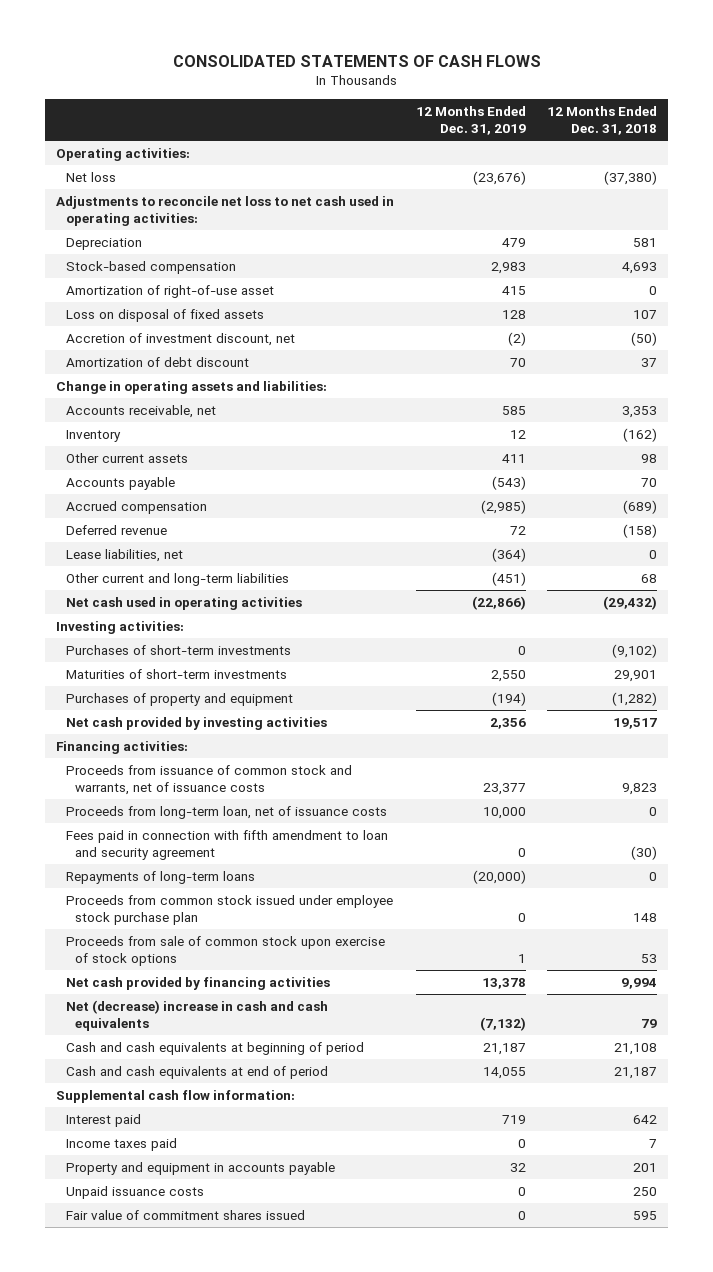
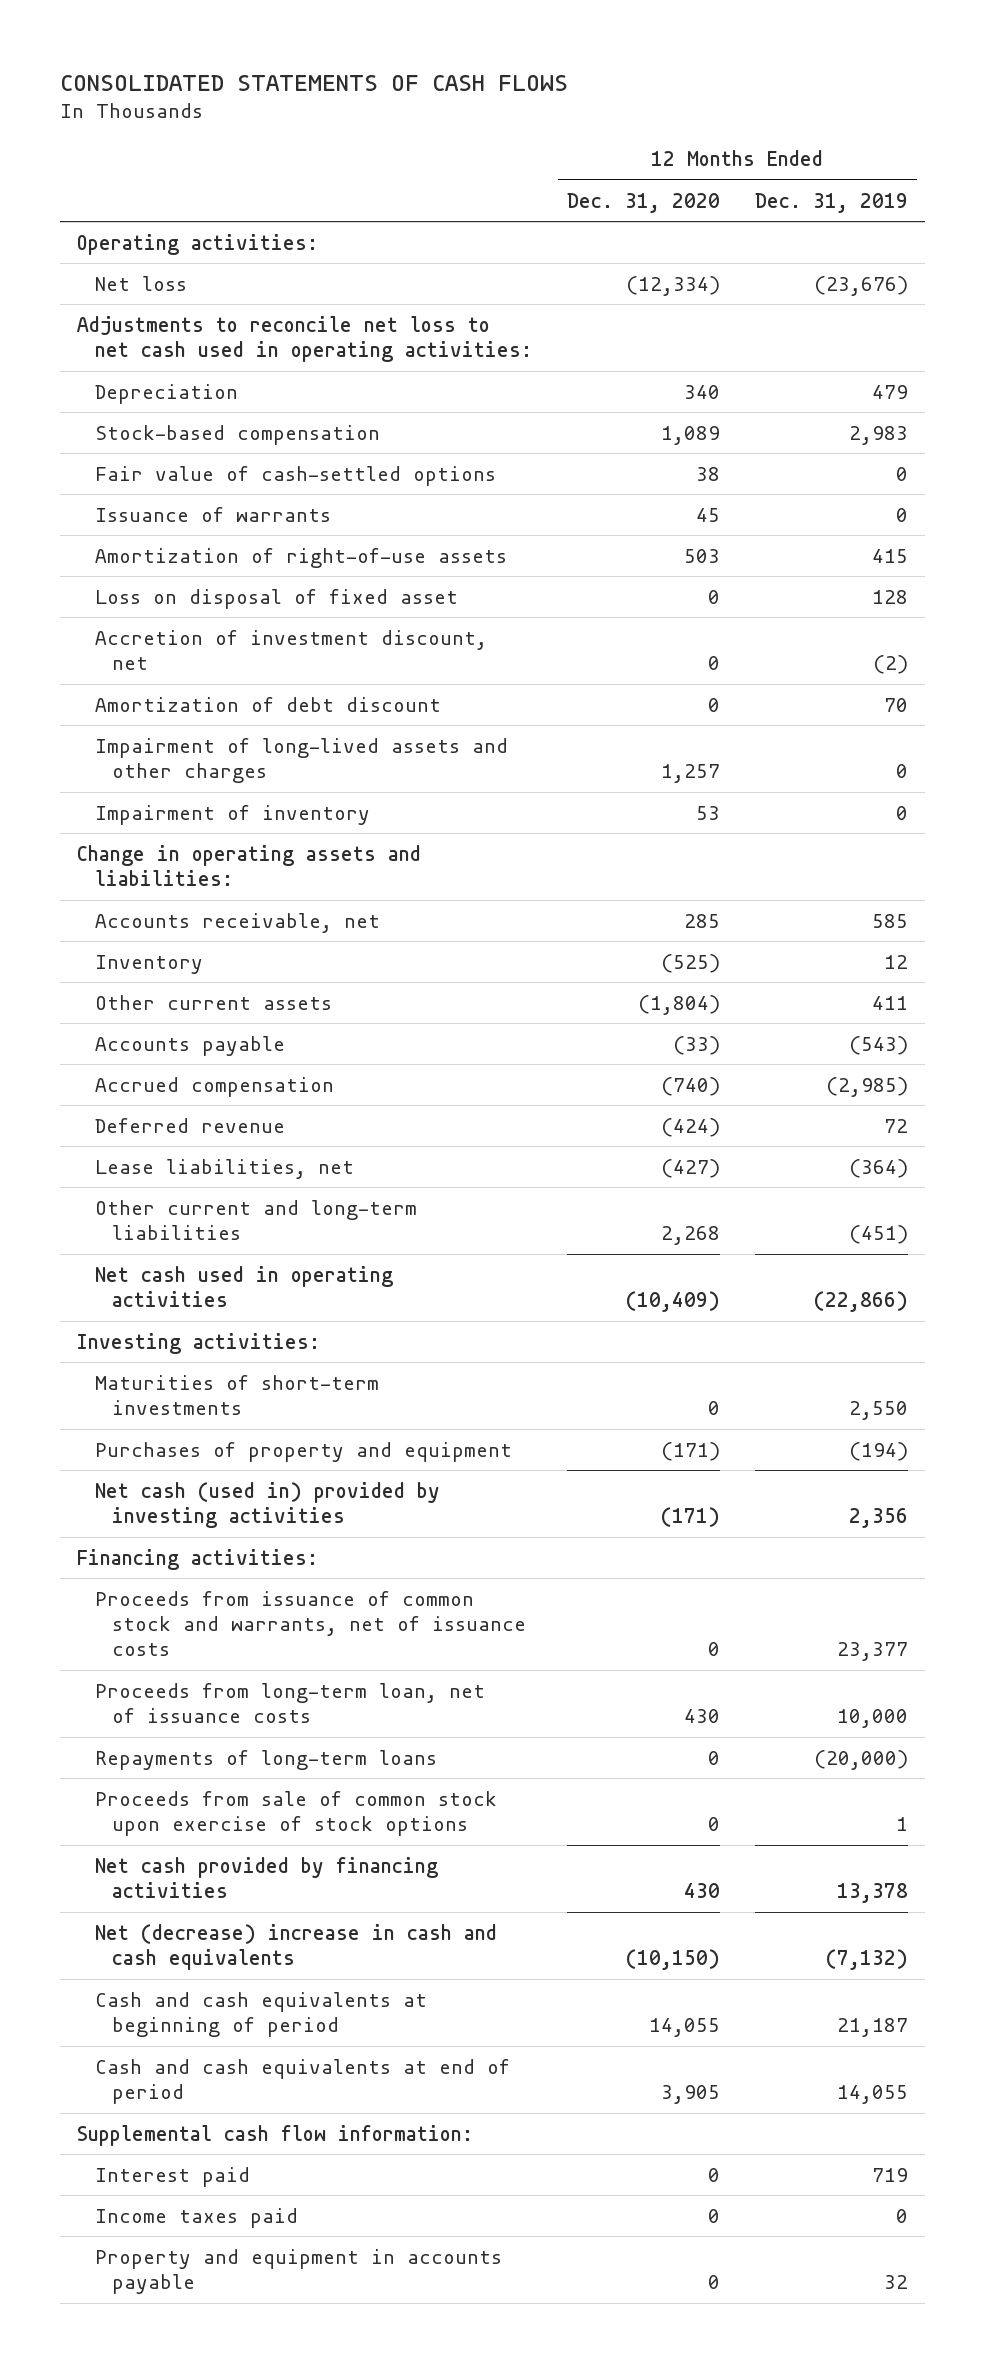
- | 12 Months Ended Dec. 31, 2019 | 12 Months Ended Dec. 31, 2018
+ | 12 Months Ended Dec. 31, 2020 | 12 Months Ended Dec. 31, 2019
- Amortization of right-of-use asset | 415 | 0
- Loss on disposal of fixed assets | 128 | 107
+ Fair value of cash-settled options | 38 | 0
+ Issuance of warrants | 45 | 0
+ Amortization of right-of-use assets | 503 | 415
+ Loss on disposal of fixed asset | 0 | 128
+ Impairment of long-lived assets and other charges | 1,257 | 0
+ Impairment of inventory | 53 | 0
- Purchases of short-term investments | 0 | (9,102)
- Net cash provided by investing activities | 2,356 | 19,517
+ Net cash (used in) provided by investing activities | (171) | 2,356
- Fees paid in connection with fifth amendment to loan and security agreement | 0 | (30)
- Proceeds from common stock issued under employee stock purchase plan | 0 | 148
- Unpaid issuance costs | 0 | 250
- Fair value of commitment shares issued | 0 | 595

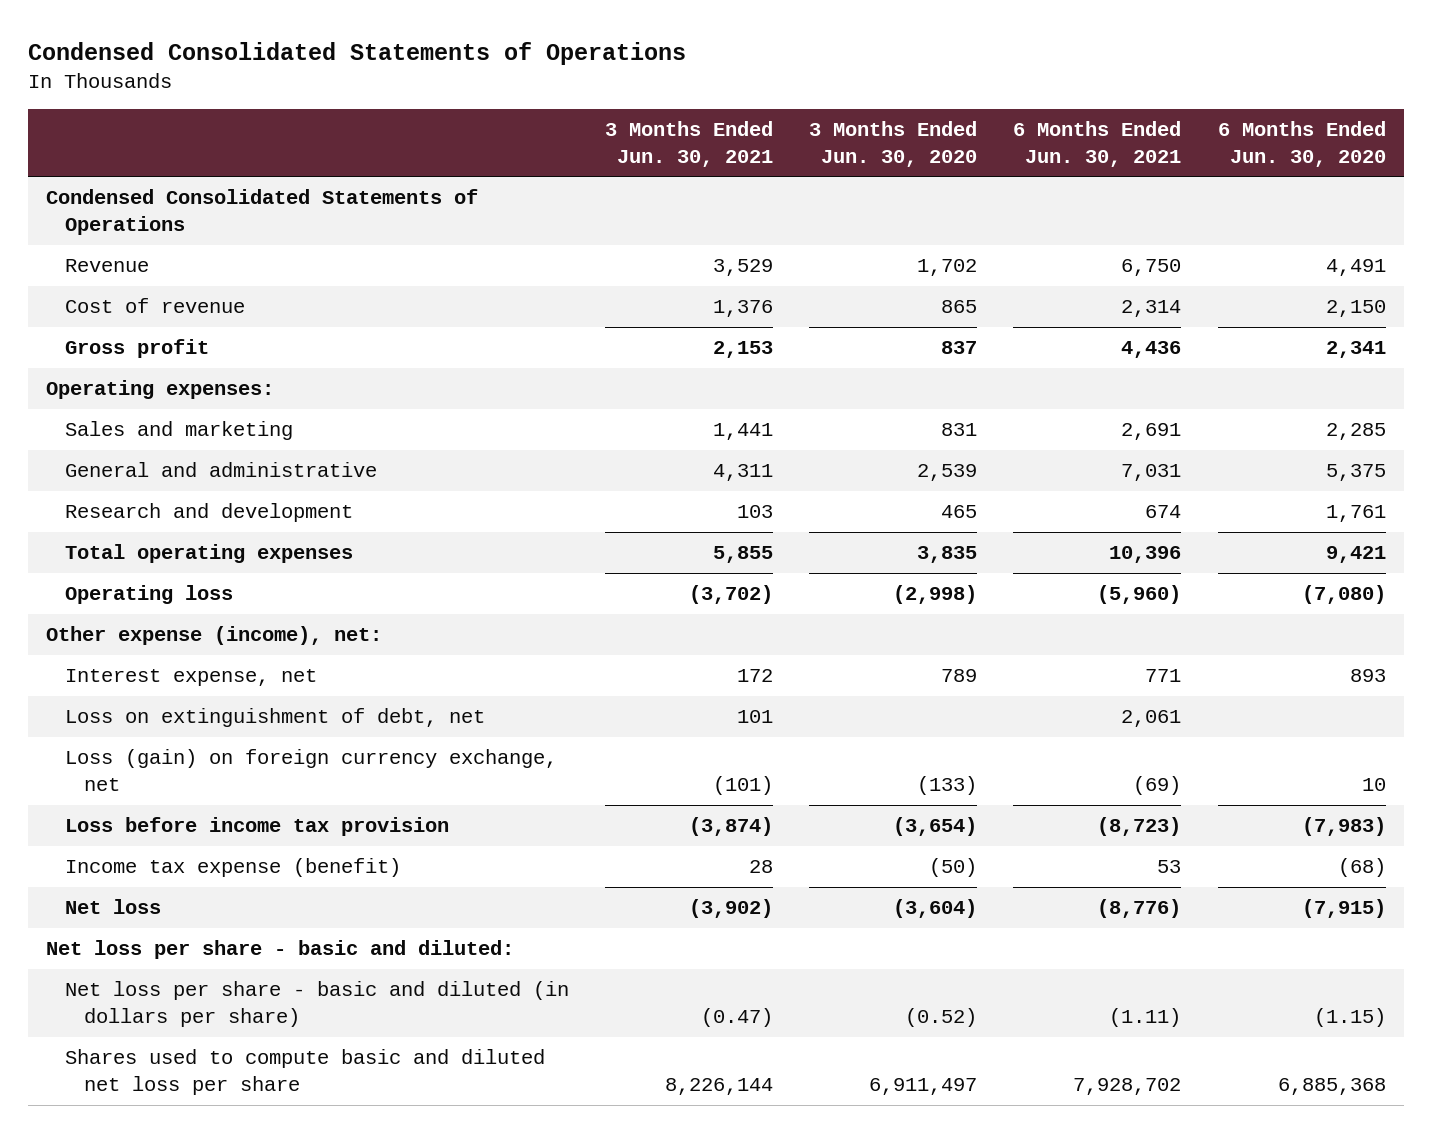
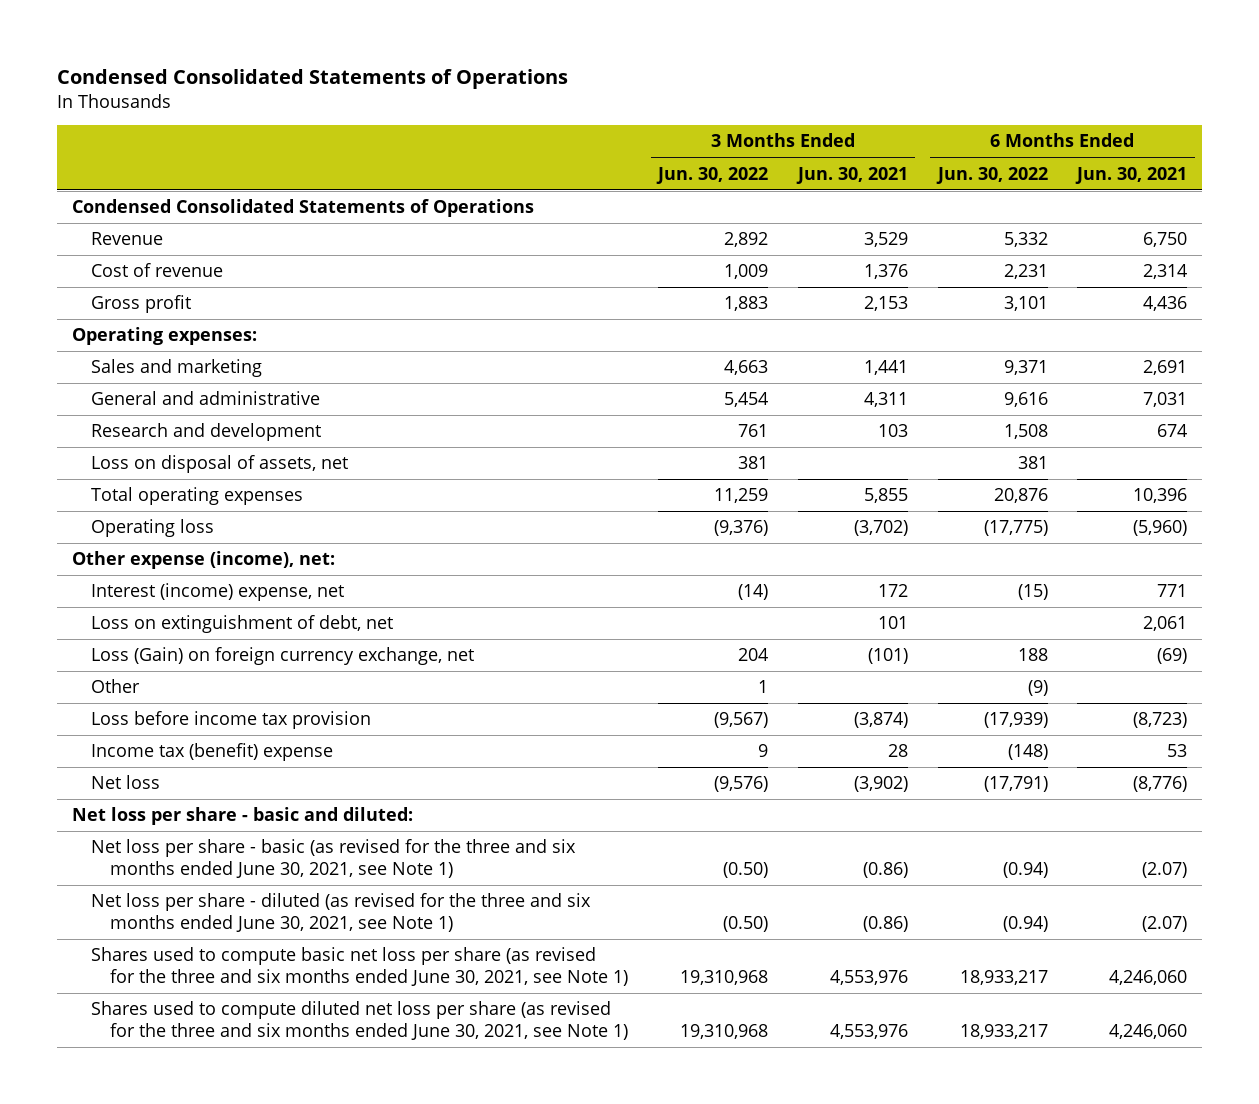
- | 3 Months Ended Jun. 30, 2021 | 3 Months Ended Jun. 30, 2020 | 6 Months Ended Jun. 30, 2021 | 6 Months Ended Jun. 30, 2020
+ | 3 Months Ended Jun. 30, 2022 | 3 Months Ended Jun. 30, 2021 | 6 Months Ended Jun. 30, 2022 | 6 Months Ended Jun. 30, 2021
+ Loss on disposal of assets, net | 381 | | 381 |
- Interest expense, net | 172 | 789 | 771 | 893
+ Interest (income) expense, net | (14) | 172 | (15) | 771
- Loss (gain) on foreign currency exchange, net | (101) | (133) | (69) | 10
+ Loss (Gain) on foreign currency exchange, net | 204 | (101) | 188 | (69)
+ Other | 1 | | (9) |
- Income tax expense (benefit) | 28 | (50) | 53 | (68)
+ Income tax (benefit) expense | 9 | 28 | (148) | 53
- Net loss per share - basic and diluted (in dollars per share) | (0.47) | (0.52) | (1.11) | (1.15)
- Shares used to compute basic and diluted net loss per share | 8,226,144 | 6,911,497 | 7,928,702 | 6,885,368
+ Net loss per share - basic (as revised for the three and six months ended June 30, 2021, see Note 1) | (0.50) | (0.86) | (0.94) | (2.07)
+ Net loss per share - diluted (as revised for the three and six months ended June 30, 2021, see Note 1) | (0.50) | (0.86) | (0.94) | (2.07)
+ Shares used to compute basic net loss per share (as revised for the three and six months ended June 30, 2021, see Note 1) | 19,310,968 | 4,553,976 | 18,933,217 | 4,246,060
+ Shares used to compute diluted net loss per share (as revised for the three and six months ended June 30, 2021, see Note 1) | 19,310,968 | 4,553,976 | 18,933,217 | 4,246,060

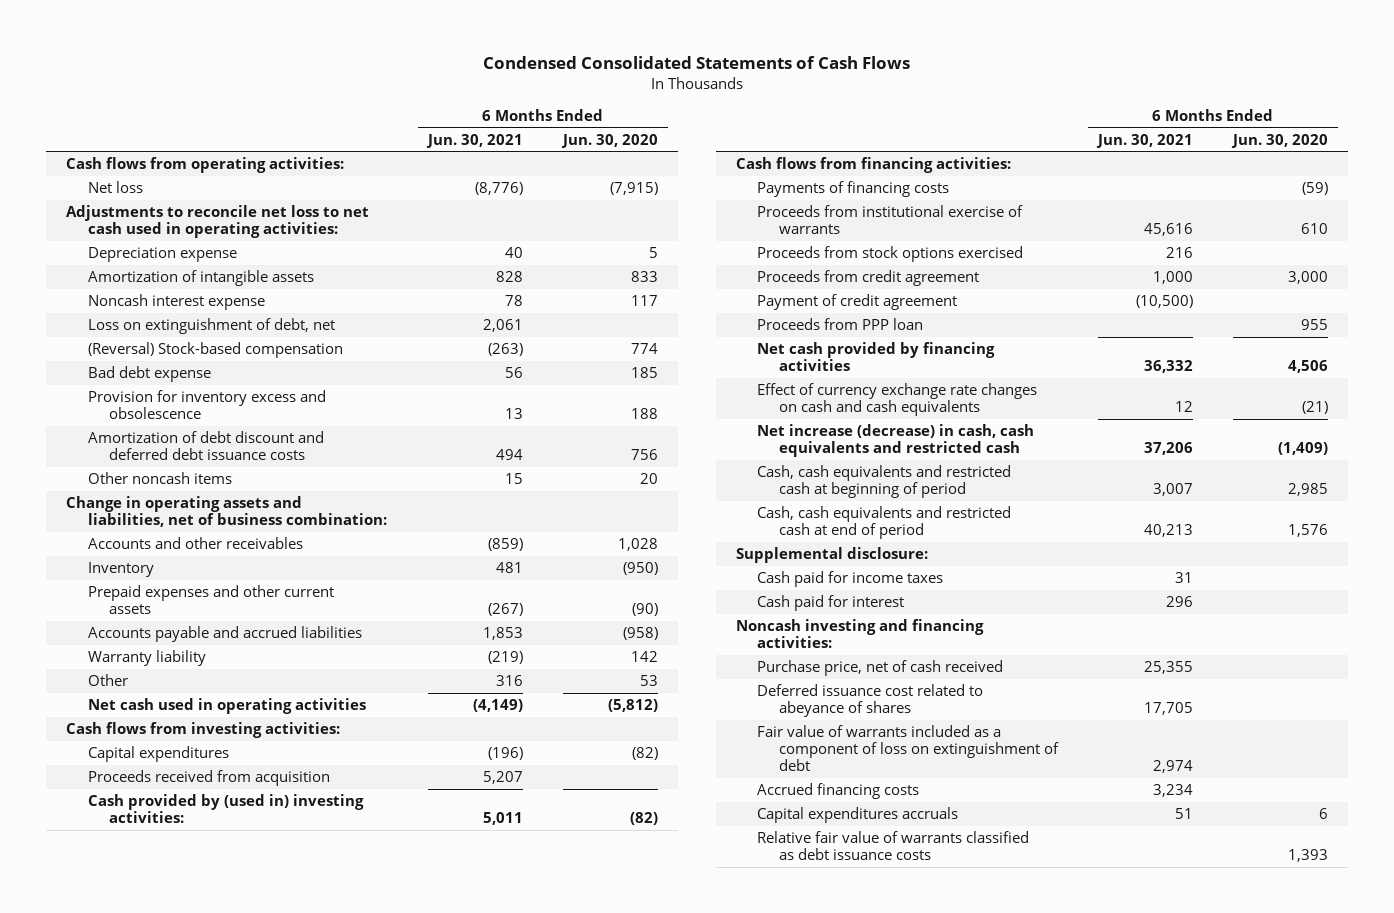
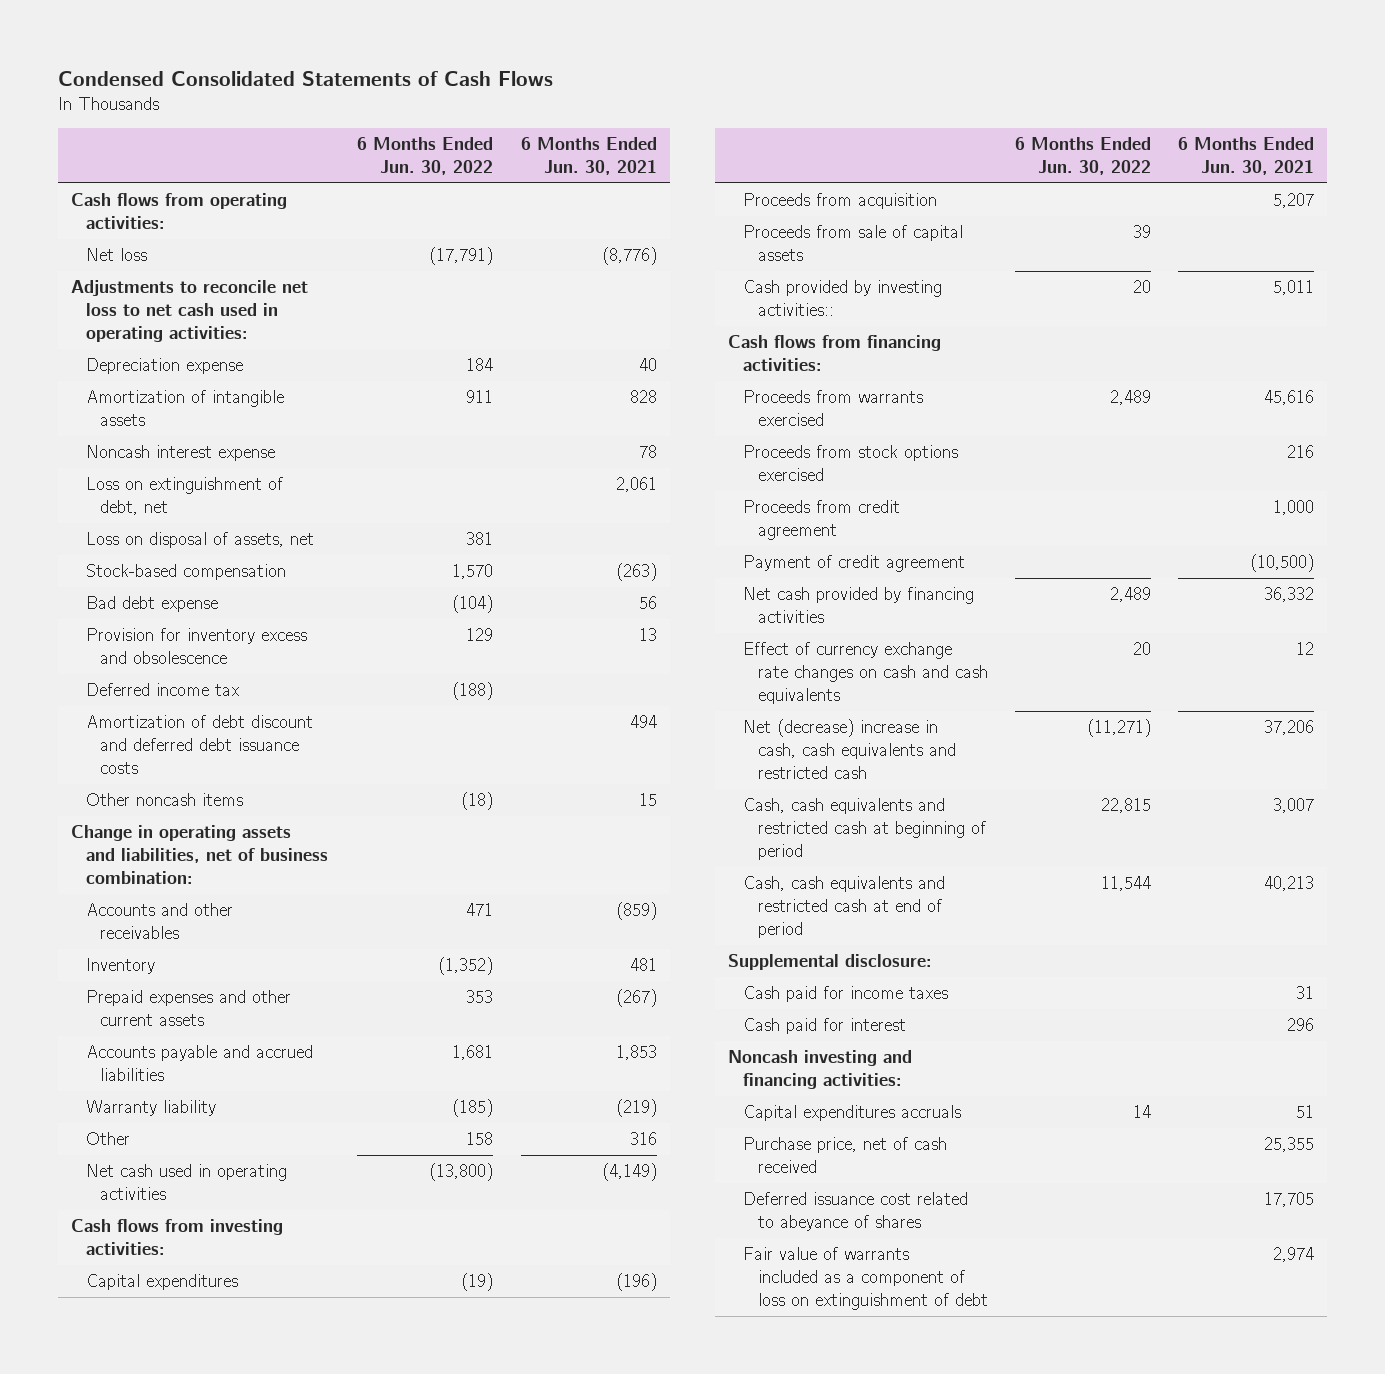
- | 6 Months Ended Jun. 30, 2021 | 6 Months Ended Jun. 30, 2020
+ | 6 Months Ended Jun. 30, 2022 | 6 Months Ended Jun. 30, 2021
- (Reversal) Stock-based compensation | (263) | 774
+ Loss on disposal of assets, net | 381 |
+ Stock-based compensation | 1,570 | (263)
+ Deferred income tax | (188) |
- Proceeds received from acquisition | 5,207 |
- Cash provided by (used in) investing activities: | 5,011 | (82)
+ Proceeds from acquisition | | 5,207
+ Proceeds from sale of capital assets | 39 |
+ Cash provided by investing activities:: | 20 | 5,011
- Payments of financing costs | | (59)
- Proceeds from institutional exercise of warrants | 45,616 | 610
+ Proceeds from warrants exercised | 2,489 | 45,616
- Proceeds from PPP loan | | 955
- Net increase (decrease) in cash, cash equivalents and restricted cash | 37,206 | (1,409)
+ Net (decrease) increase in cash, cash equivalents and restricted cash | (11,271) | 37,206
moved up: Capital expenditures accruals | 14 | 51
- Accrued financing costs | 3,234 |
- Relative fair value of warrants classified as debt issuance costs | | 1,393

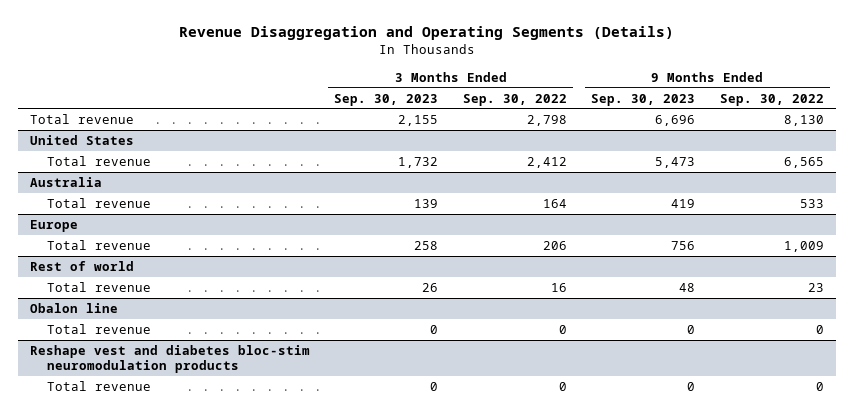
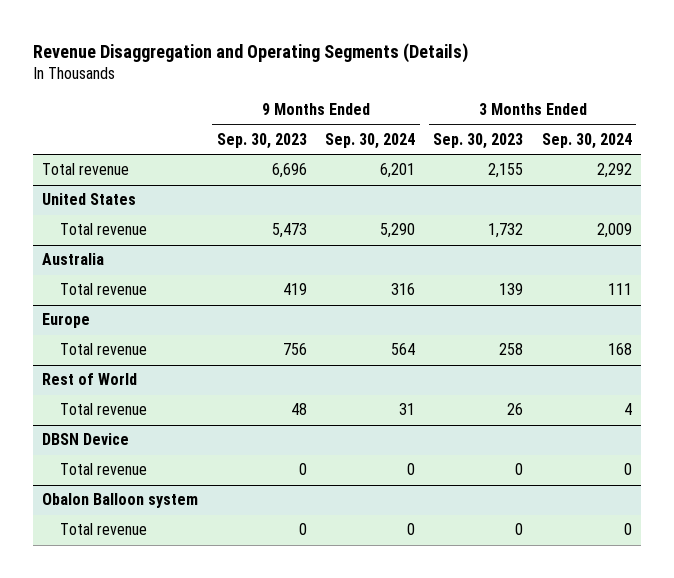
- | 3 Months Ended Sep. 30, 2023 | 3 Months Ended Sep. 30, 2022 | 9 Months Ended Sep. 30, 2023 | 9 Months Ended Sep. 30, 2022
+ | 9 Months Ended Sep. 30, 2023 | 9 Months Ended Sep. 30, 2024 | 3 Months Ended Sep. 30, 2023 | 3 Months Ended Sep. 30, 2024
- Rest of world
+ Rest of World
- Obalon line
+ DBSN Device
- Reshape vest and diabetes bloc-stim neuromodulation products
+ Obalon Balloon system

